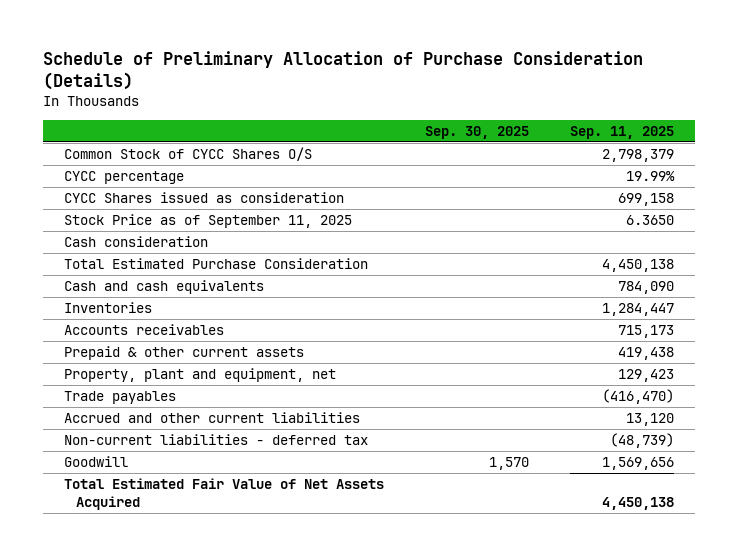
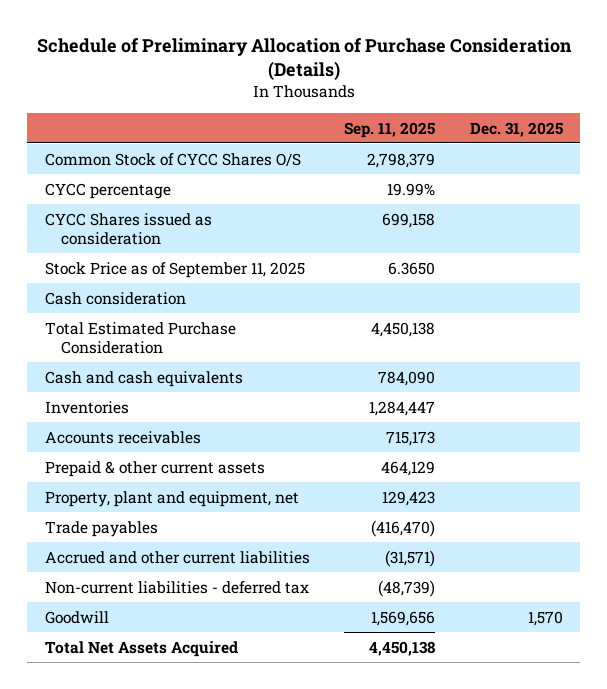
- | Sep. 30, 2025 | Sep. 11, 2025
+ | Sep. 11, 2025 | Dec. 31, 2025
- Prepaid & other current assets | | 419,438
+ Prepaid & other current assets | 464,129 |
- Accrued and other current liabilities | | 13,120
+ Accrued and other current liabilities | (31,571) |
- Total Estimated Fair Value of Net Assets Acquired | | 4,450,138
+ Total Net Assets Acquired | 4,450,138 |

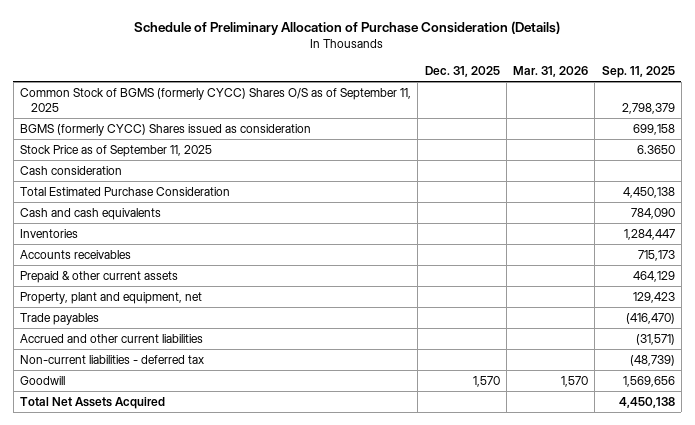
- | Sep. 11, 2025 | Dec. 31, 2025
+ | Dec. 31, 2025 | Mar. 31, 2026 | Sep. 11, 2025
- Common Stock of CYCC Shares O/S | 2,798,379 |
- CYCC percentage | 19.99% |
- CYCC Shares issued as consideration | 699,158 |
+ Common Stock of BGMS (formerly CYCC) Shares O/S as of September 11, 2025 | | | 2,798,379
+ BGMS (formerly CYCC) Shares issued as consideration | | | 699,158

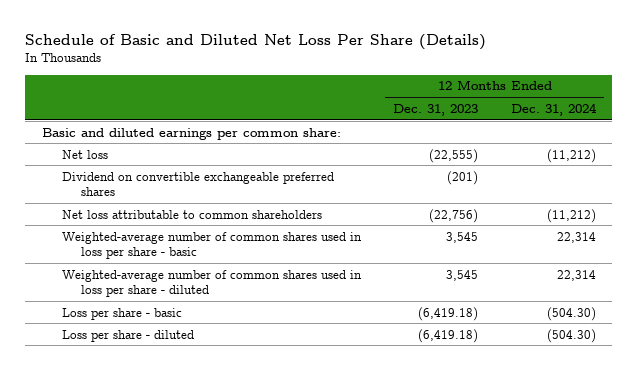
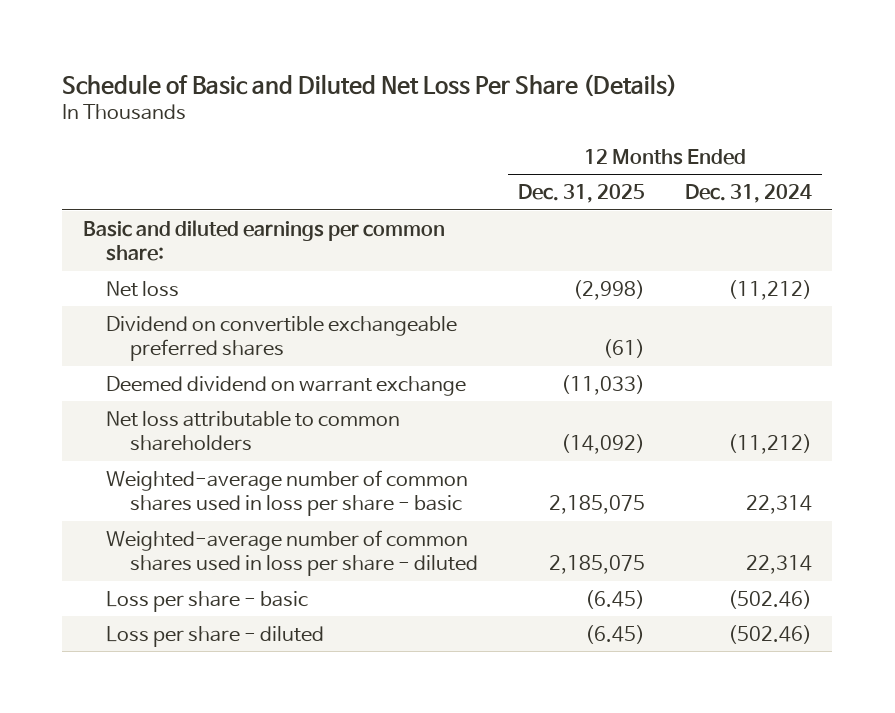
- | 12 Months Ended Dec. 31, 2023 | 12 Months Ended Dec. 31, 2024
+ | 12 Months Ended Dec. 31, 2025 | 12 Months Ended Dec. 31, 2024
+ Deemed dividend on warrant exchange | (11,033) |
- Loss per share - basic | (6,419.18) | (504.30)
- Loss per share - diluted | (6,419.18) | (504.30)
+ Loss per share - basic | (6.45) | (502.46)
+ Loss per share - diluted | (6.45) | (502.46)

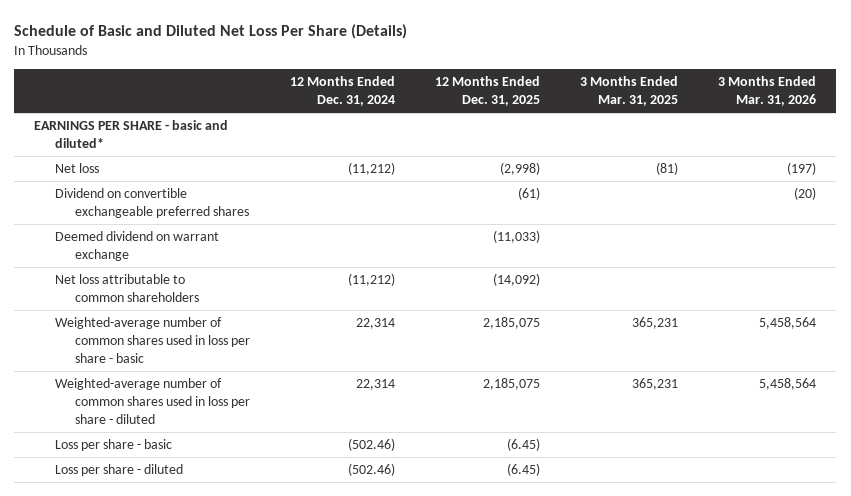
- | 12 Months Ended Dec. 31, 2025 | 12 Months Ended Dec. 31, 2024
+ | 12 Months Ended Dec. 31, 2024 | 12 Months Ended Dec. 31, 2025 | 3 Months Ended Mar. 31, 2025 | 3 Months Ended Mar. 31, 2026
- Basic and diluted earnings per common share:
+ EARNINGS PER SHARE - basic and diluted*

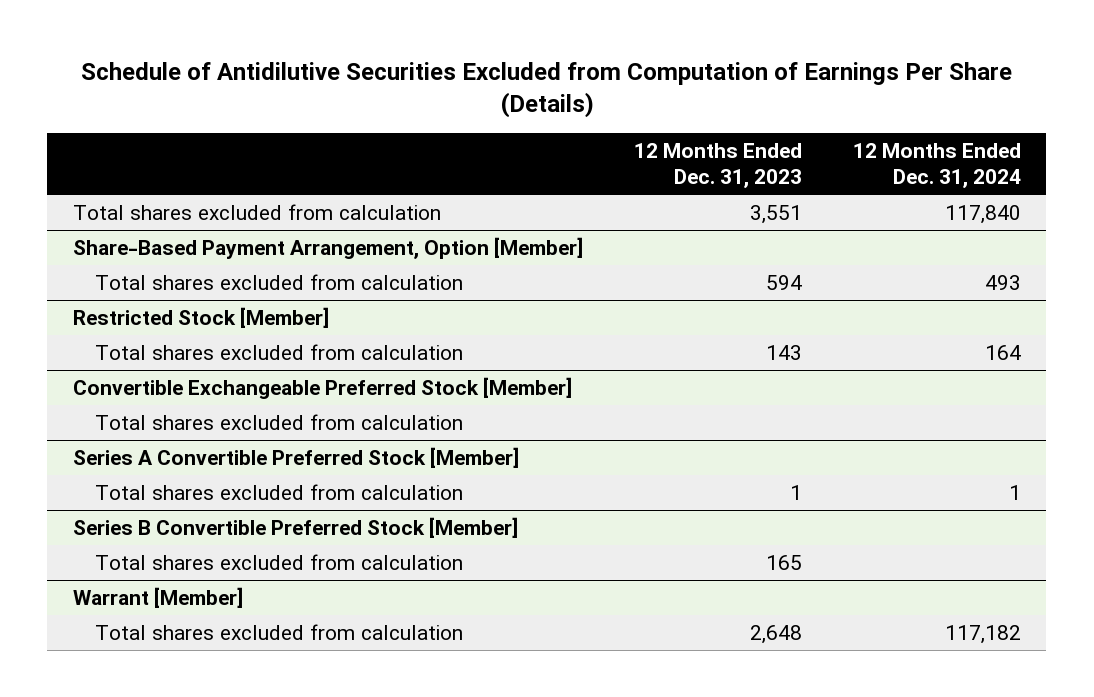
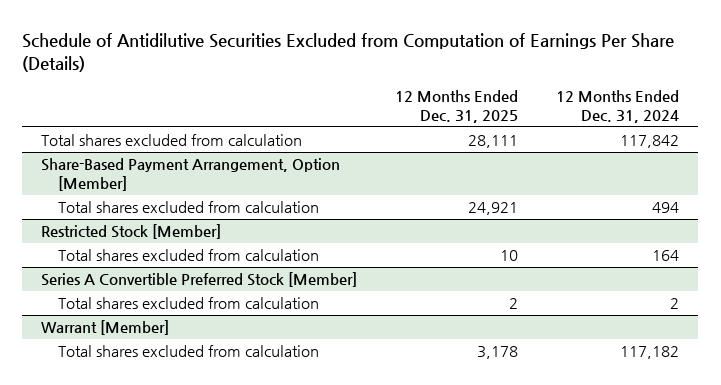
- | 12 Months Ended Dec. 31, 2023 | 12 Months Ended Dec. 31, 2024
+ | 12 Months Ended Dec. 31, 2025 | 12 Months Ended Dec. 31, 2024
- Total shares excluded from calculation | 3,551 | 117,840
+ Total shares excluded from calculation | 28,111 | 117,842
@ Share-Based Payment Arrangement, Option [Member]
- Total shares excluded from calculation | 594 | 493
+ Total shares excluded from calculation | 24,921 | 494
- Convertible Exchangeable Preferred Stock [Member]
- Total shares excluded from calculation
@ Series A Convertible Preferred Stock [Member]
- Total shares excluded from calculation | 1 | 1
- Series B Convertible Preferred Stock [Member]
- Total shares excluded from calculation | 165 |
@ Series A Convertible Preferred Stock [Member]
+ Total shares excluded from calculation | 2 | 2

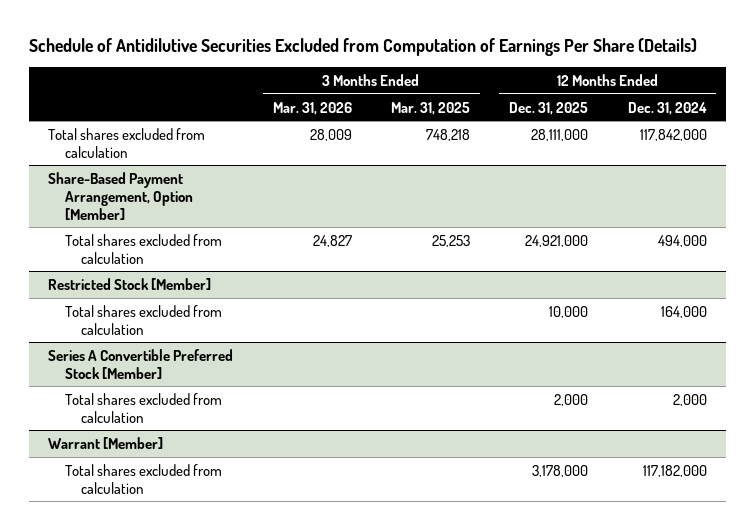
- | 12 Months Ended Dec. 31, 2025 | 12 Months Ended Dec. 31, 2024
+ | 3 Months Ended Mar. 31, 2026 | 3 Months Ended Mar. 31, 2025 | 12 Months Ended Dec. 31, 2025 | 12 Months Ended Dec. 31, 2024
- Total shares excluded from calculation | 28,111 | 117,842
+ Total shares excluded from calculation | 28,009 | 748,218 | 28,111,000 | 117,842,000
@ Share-Based Payment Arrangement, Option [Member]
- Total shares excluded from calculation | 24,921 | 494
+ Total shares excluded from calculation | 24,827 | 25,253 | 24,921,000 | 494,000
@ Restricted Stock [Member]
- Total shares excluded from calculation | 10 | 164
+ Total shares excluded from calculation | | | 10,000 | 164,000
@ Series A Convertible Preferred Stock [Member]
- Total shares excluded from calculation | 2 | 2
+ Total shares excluded from calculation | | | 2,000 | 2,000
@ Warrant [Member]
- Total shares excluded from calculation | 3,178 | 117,182
+ Total shares excluded from calculation | | | 3,178,000 | 117,182,000

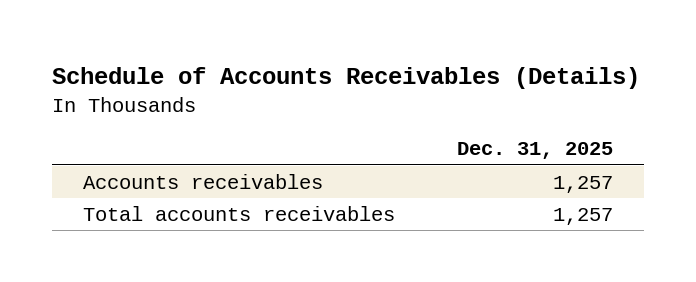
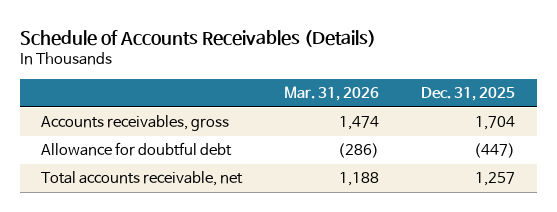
- | Dec. 31, 2025
+ | Mar. 31, 2026 | Dec. 31, 2025
- Accounts receivables | 1,257
- Total accounts receivables | 1,257
+ Accounts receivables, gross | 1,474 | 1,704
+ Allowance for doubtful debt | (286) | (447)
+ Total accounts receivable, net | 1,188 | 1,257

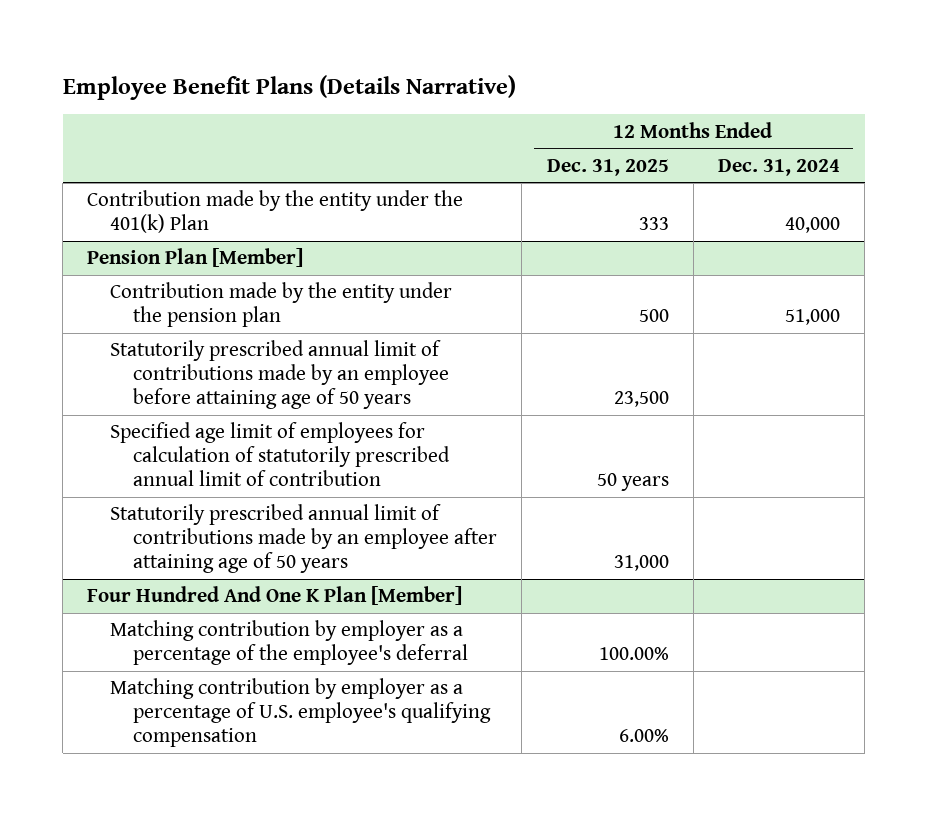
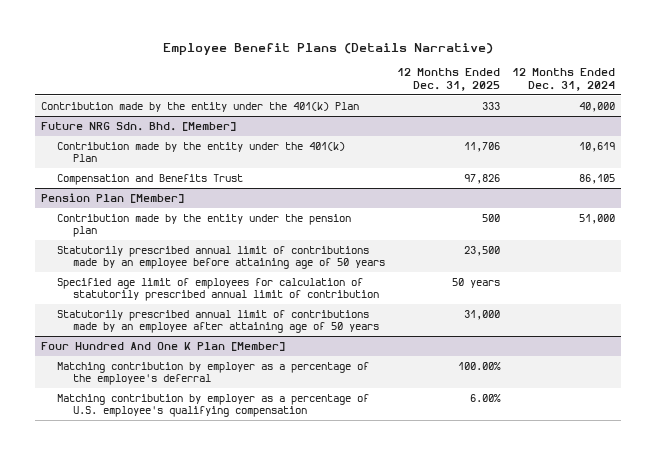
+ Future NRG Sdn. Bhd. [Member]
+ Contribution made by the entity under the 401(k) Plan | 11,706 | 10,619
+ Compensation and Benefits Trust | 97,826 | 86,105

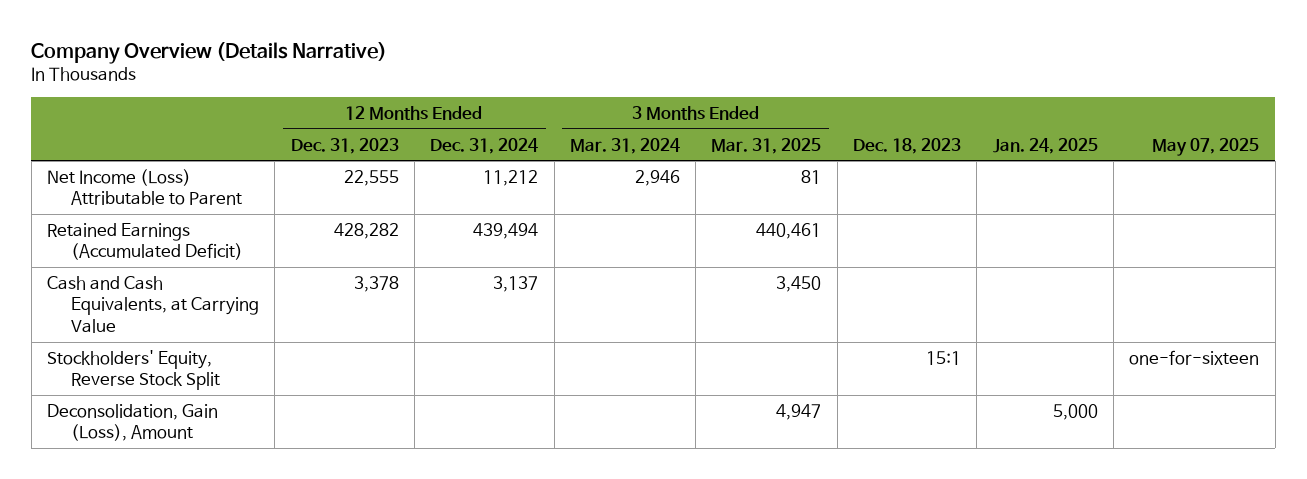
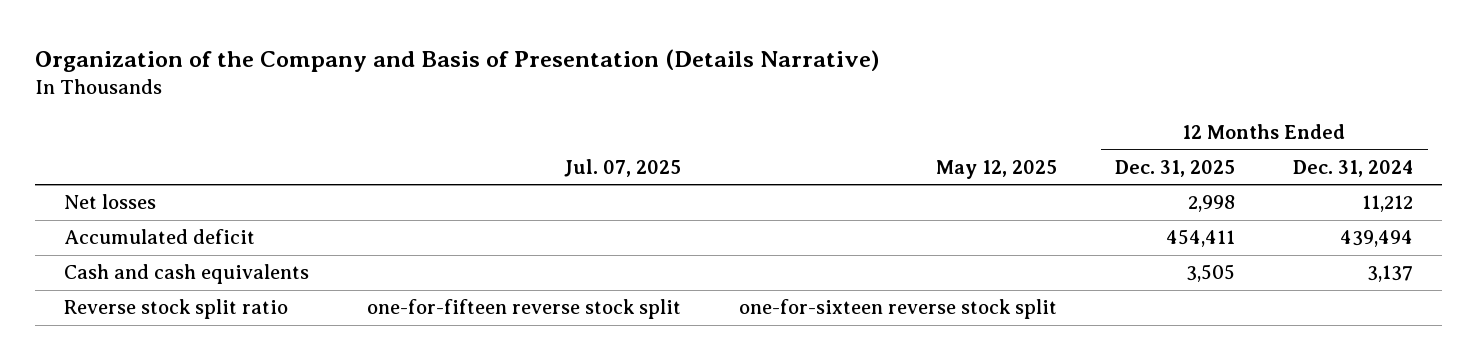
- Company Overview (Details Narrative)
+ Organization of the Company and Basis of Presentation (Details Narrative)
- | 12 Months Ended Dec. 31, 2023 | 12 Months Ended Dec. 31, 2024 | 3 Months Ended Mar. 31, 2024 | 3 Months Ended Mar. 31, 2025 | Dec. 18, 2023 | Jan. 24, 2025 | May 07, 2025
+ | Jul. 07, 2025 | May 12, 2025 | 12 Months Ended Dec. 31, 2025 | 12 Months Ended Dec. 31, 2024
- Net Income (Loss) Attributable to Parent | 22,555 | 11,212 | 2,946 | 81 | | |
- Retained Earnings (Accumulated Deficit) | 428,282 | 439,494 | | 440,461 | | |
- Cash and Cash Equivalents, at Carrying Value | 3,378 | 3,137 | | 3,450 | | |
- Stockholders' Equity, Reverse Stock Split | | | | | 15:1 | | one-for-sixteen
- Deconsolidation, Gain (Loss), Amount | | | | 4,947 | | 5,000 |
+ Net losses | | | 2,998 | 11,212
+ Accumulated deficit | | | 454,411 | 439,494
+ Cash and cash equivalents | | | 3,505 | 3,137
+ Reverse stock split ratio | one-for-fifteen reverse stock split | one-for-sixteen reverse stock split | |

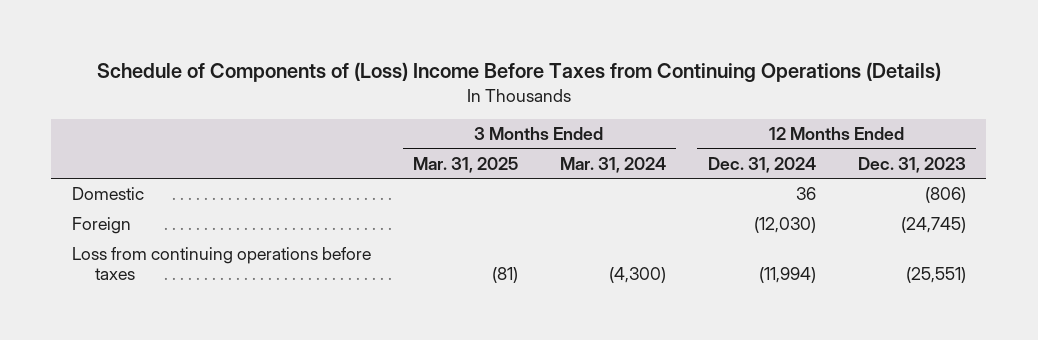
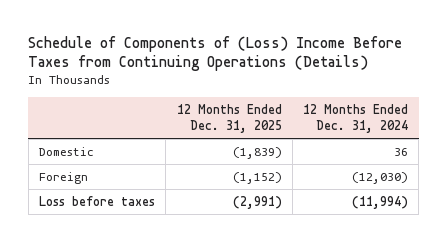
- | 3 Months Ended Mar. 31, 2025 | 3 Months Ended Mar. 31, 2024 | 12 Months Ended Dec. 31, 2024 | 12 Months Ended Dec. 31, 2023
+ | 12 Months Ended Dec. 31, 2025 | 12 Months Ended Dec. 31, 2024
- Loss from continuing operations before taxes | (81) | (4,300) | (11,994) | (25,551)
+ Loss before taxes | (2,991) | (11,994)

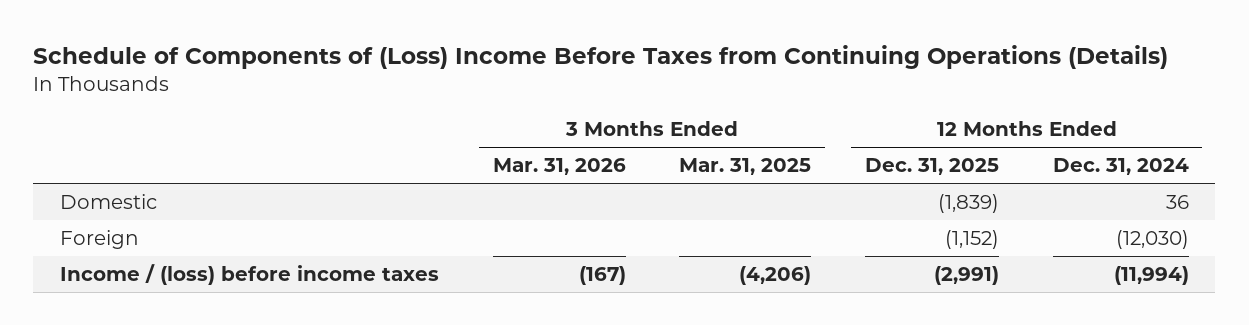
- | 12 Months Ended Dec. 31, 2025 | 12 Months Ended Dec. 31, 2024
+ | 3 Months Ended Mar. 31, 2026 | 3 Months Ended Mar. 31, 2025 | 12 Months Ended Dec. 31, 2025 | 12 Months Ended Dec. 31, 2024
- Loss before taxes | (2,991) | (11,994)
+ Income / (loss) before income taxes | (167) | (4,206) | (2,991) | (11,994)

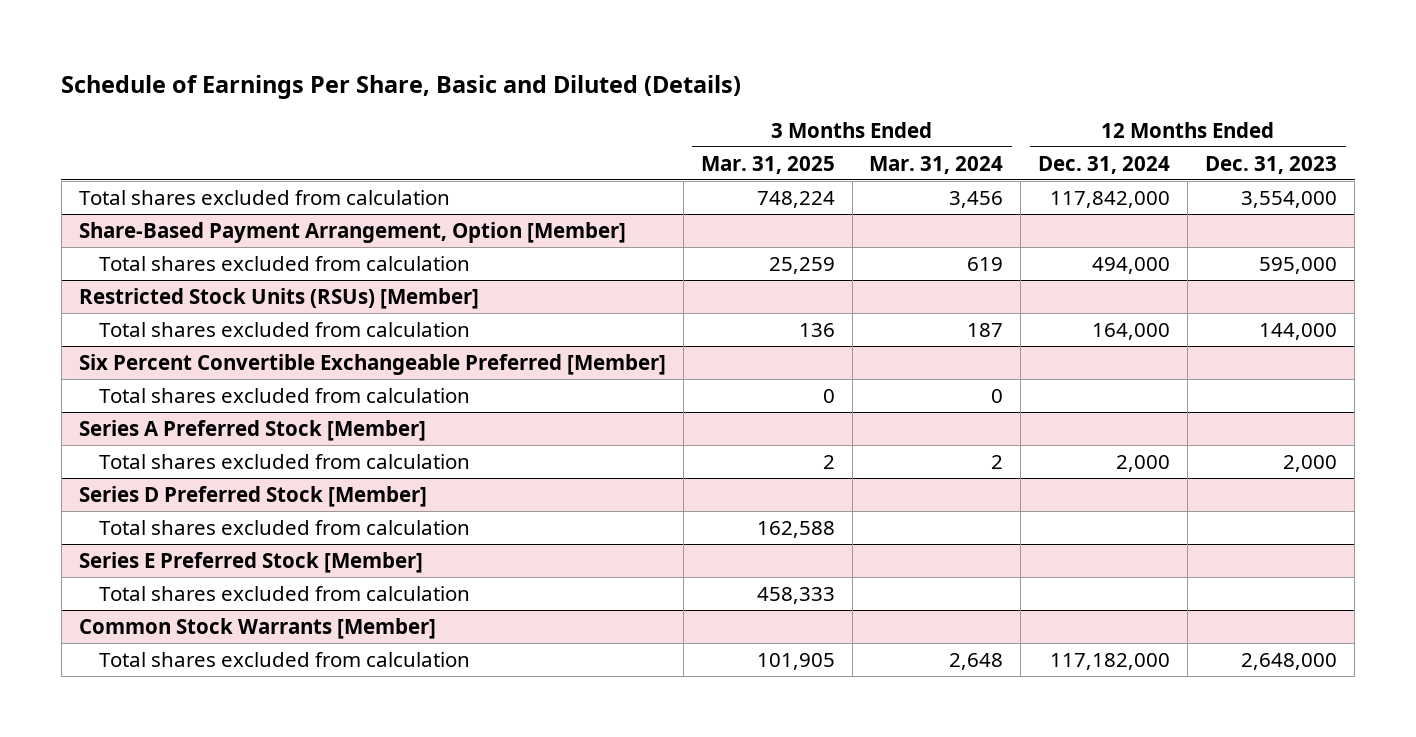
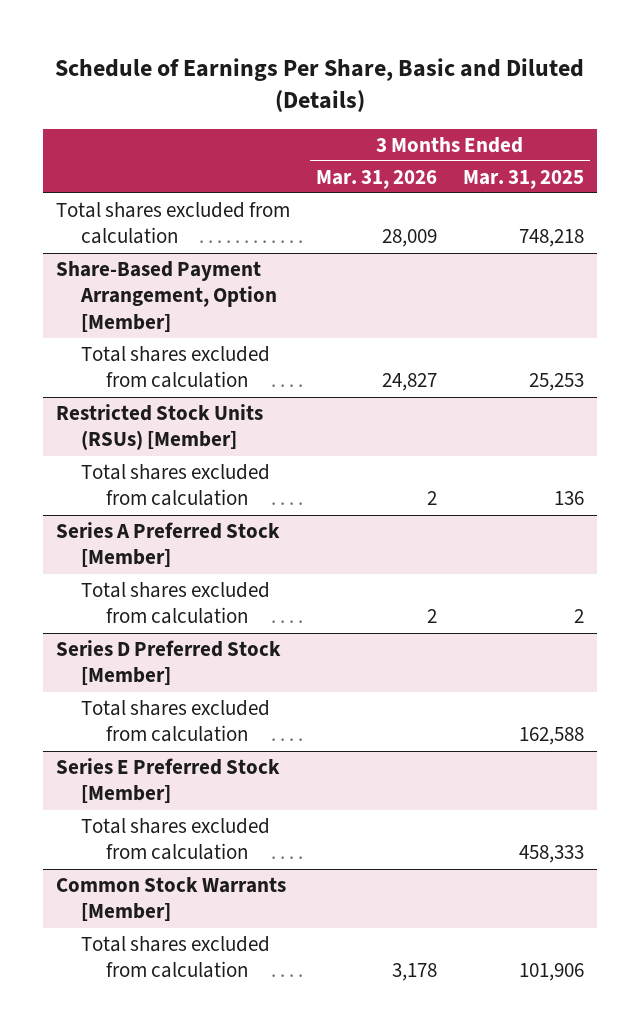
- | 3 Months Ended Mar. 31, 2025 | 3 Months Ended Mar. 31, 2024 | 12 Months Ended Dec. 31, 2024 | 12 Months Ended Dec. 31, 2023
+ | 3 Months Ended Mar. 31, 2026 | 3 Months Ended Mar. 31, 2025
- Total shares excluded from calculation | 748,224 | 3,456 | 117,842,000 | 3,554,000
+ Total shares excluded from calculation | 28,009 | 748,218
@ Share-Based Payment Arrangement, Option [Member]
- Total shares excluded from calculation | 25,259 | 619 | 494,000 | 595,000
+ Total shares excluded from calculation | 24,827 | 25,253
- Six Percent Convertible Exchangeable Preferred [Member]
- Total shares excluded from calculation | 0 | 0 | |
@ Common Stock Warrants [Member]
- Total shares excluded from calculation | 101,905 | 2,648 | 117,182,000 | 2,648,000
+ Total shares excluded from calculation | 3,178 | 101,906

